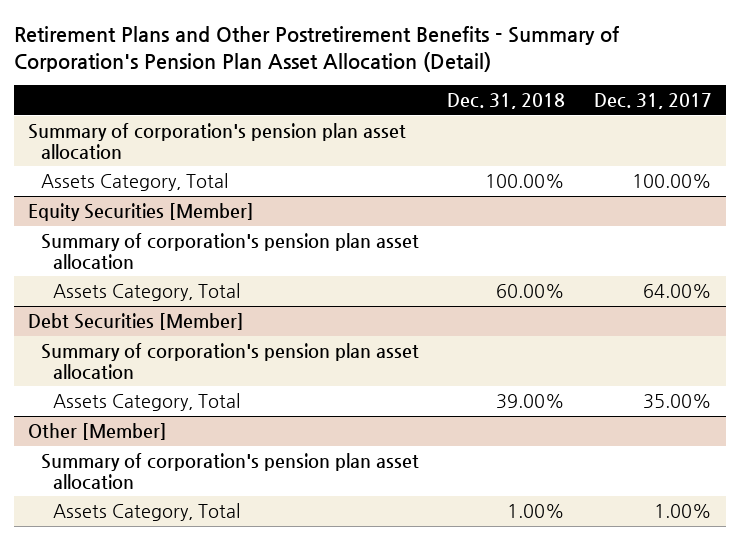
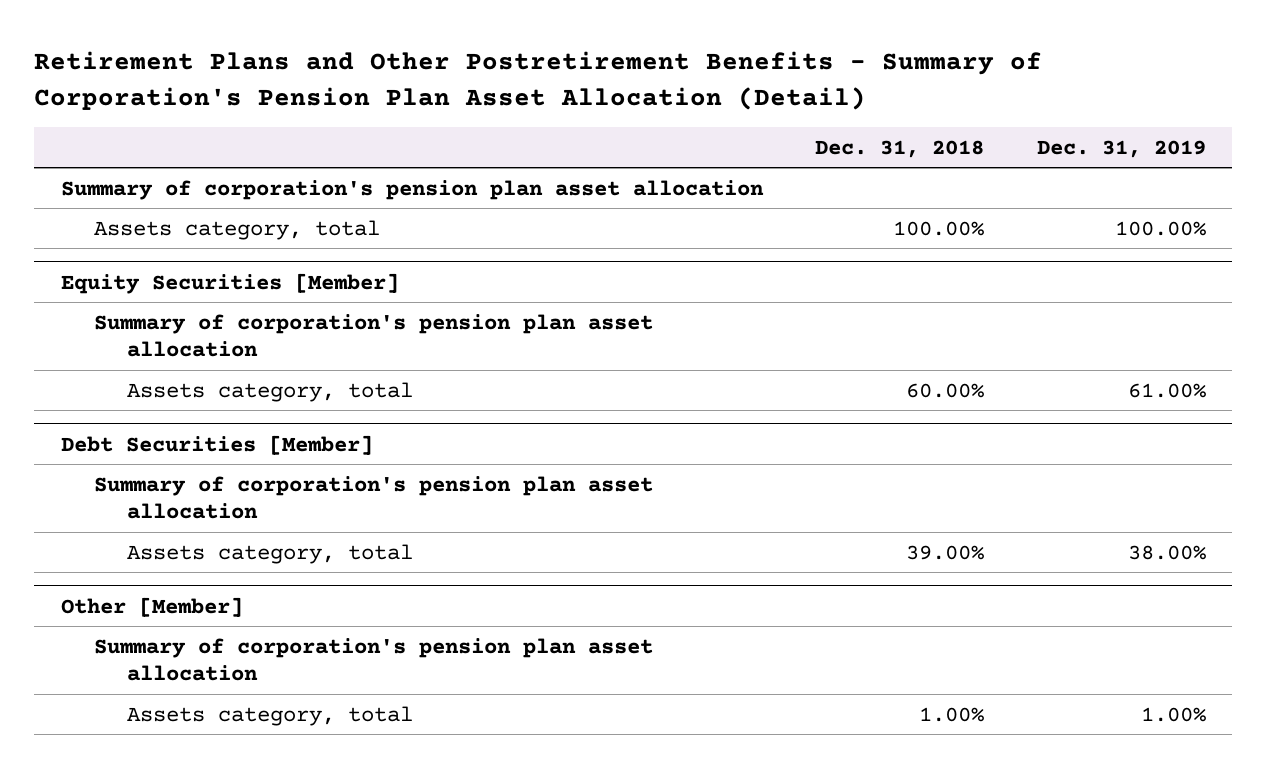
- | Dec. 31, 2018 | Dec. 31, 2017
+ | Dec. 31, 2018 | Dec. 31, 2019
- Assets Category, Total | 100.00% | 100.00%
+ Assets category, total | 100.00% | 100.00%
@ Equity Securities [Member]
- Assets Category, Total | 60.00% | 64.00%
+ Assets category, total | 60.00% | 61.00%
@ Debt Securities [Member]
- Assets Category, Total | 39.00% | 35.00%
+ Assets category, total | 39.00% | 38.00%
@ Other [Member]
- Assets Category, Total | 1.00% | 1.00%
+ Assets category, total | 1.00% | 1.00%

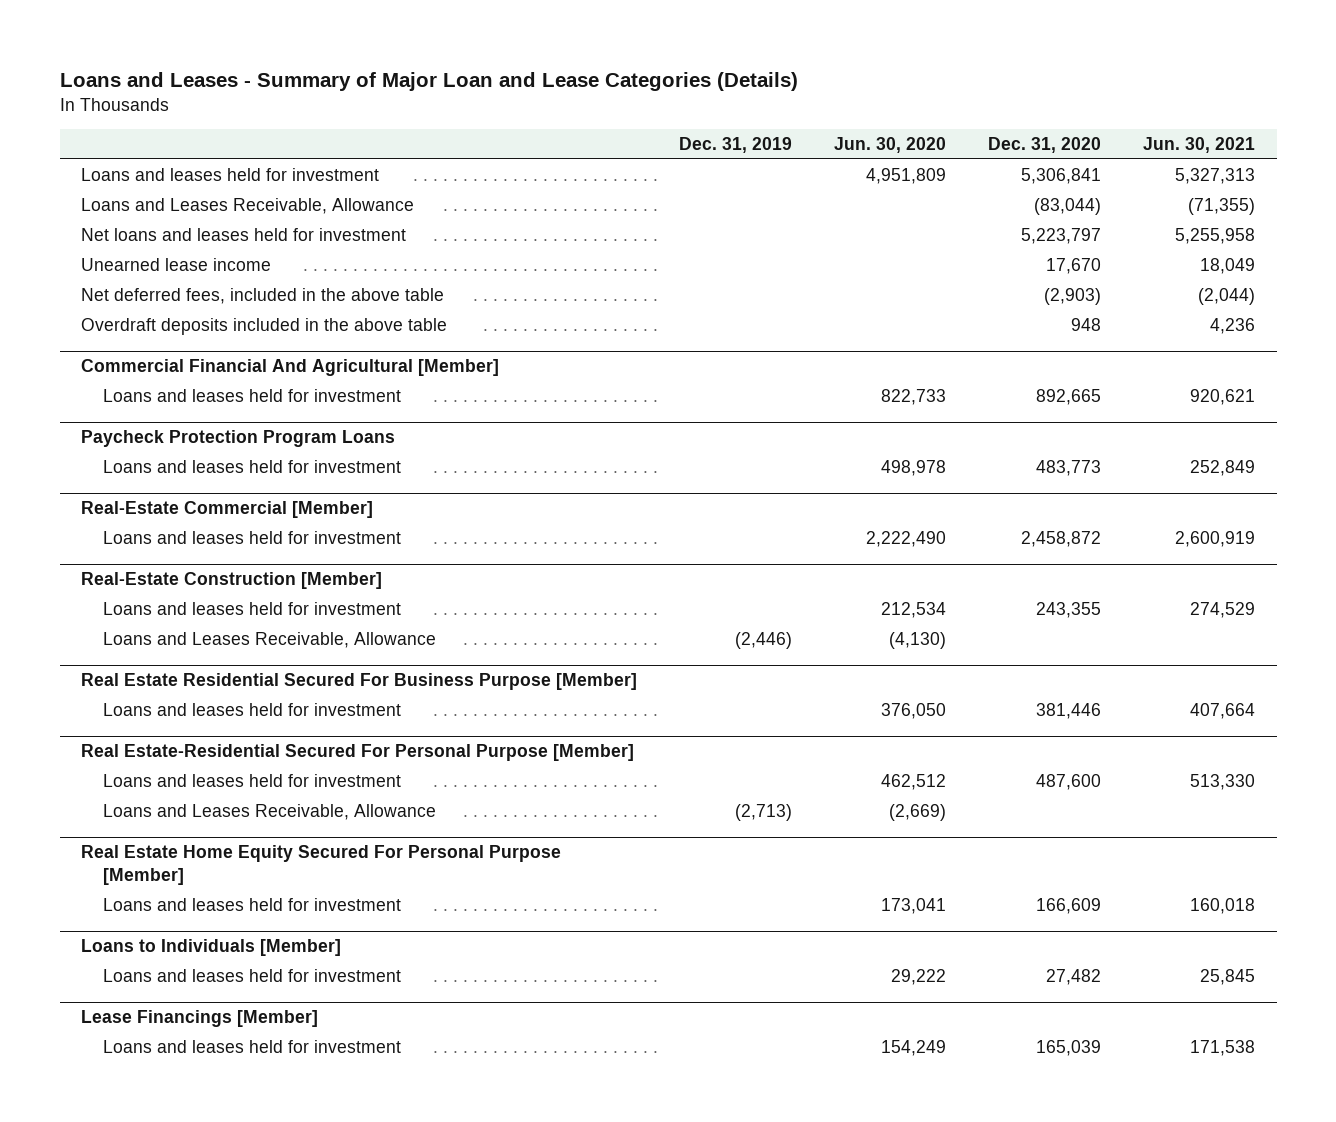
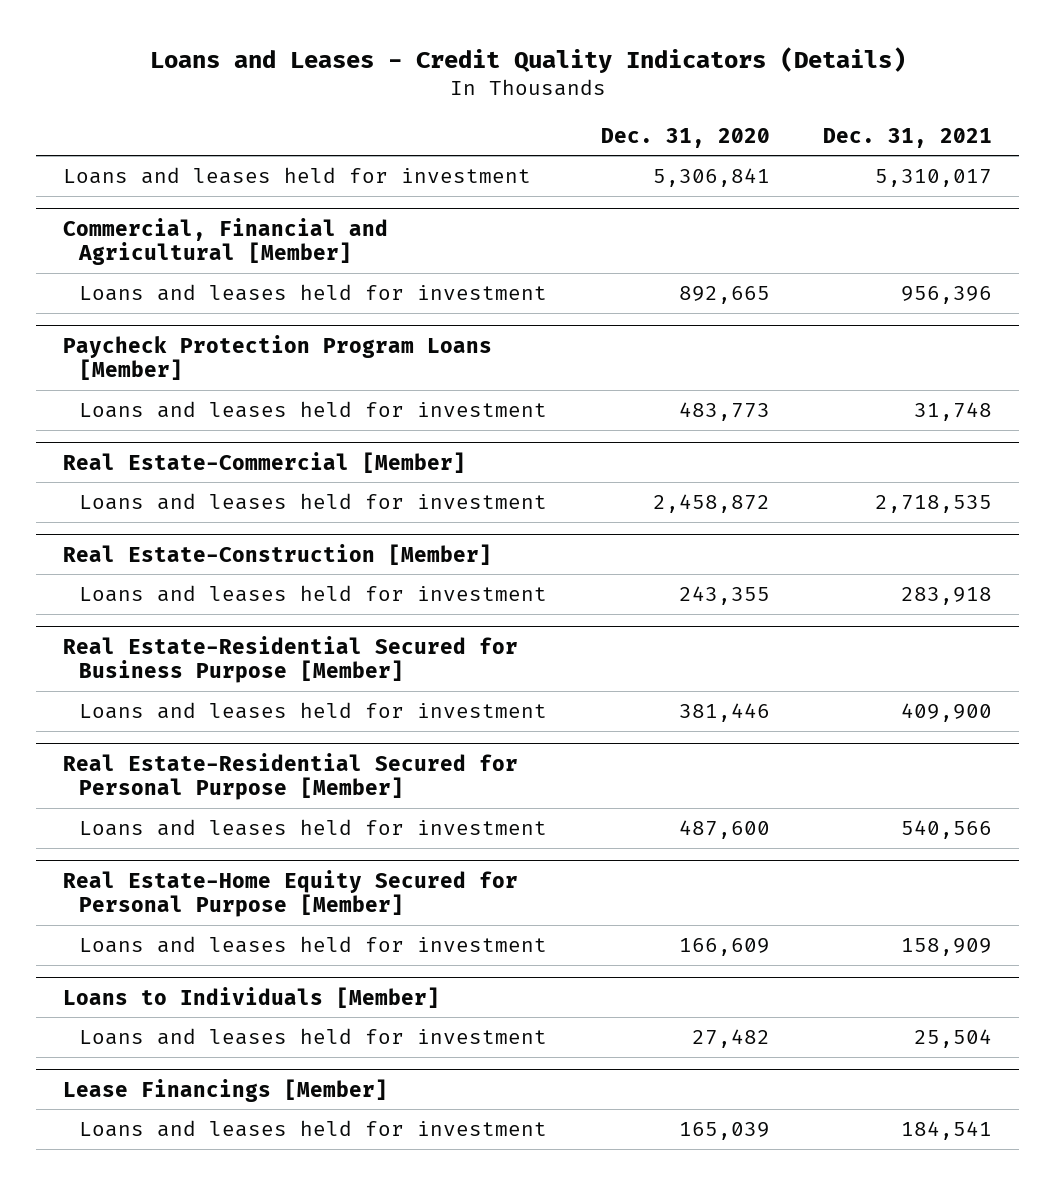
- Loans and Leases - Summary of Major Loan and Lease Categories (Details)
+ Loans and Leases - Credit Quality Indicators (Details)
- | Dec. 31, 2019 | Jun. 30, 2020 | Dec. 31, 2020 | Jun. 30, 2021
+ | Dec. 31, 2020 | Dec. 31, 2021
- Loans and Leases Receivable, Allowance | | | (83,044) | (71,355)
- Net loans and leases held for investment | | | 5,223,797 | 5,255,958
- Unearned lease income | | | 17,670 | 18,049
- Net deferred fees, included in the above table | | | (2,903) | (2,044)
- Overdraft deposits included in the above table | | | 948 | 4,236
- Commercial Financial And Agricultural [Member]
+ Commercial, Financial and Agricultural [Member]
- Paycheck Protection Program Loans
+ Paycheck Protection Program Loans [Member]
- Real-Estate Commercial [Member]
+ Real Estate-Commercial [Member]
- Real-Estate Construction [Member]
+ Real Estate-Construction [Member]
- Loans and Leases Receivable, Allowance | (2,446) | (4,130) | |
- Real Estate Residential Secured For Business Purpose [Member]
+ Real Estate-Residential Secured for Business Purpose [Member]
- Real Estate-Residential Secured For Personal Purpose [Member]
+ Real Estate-Residential Secured for Personal Purpose [Member]
- Loans and Leases Receivable, Allowance | (2,713) | (2,669) | |
- Real Estate Home Equity Secured For Personal Purpose [Member]
+ Real Estate-Home Equity Secured for Personal Purpose [Member]

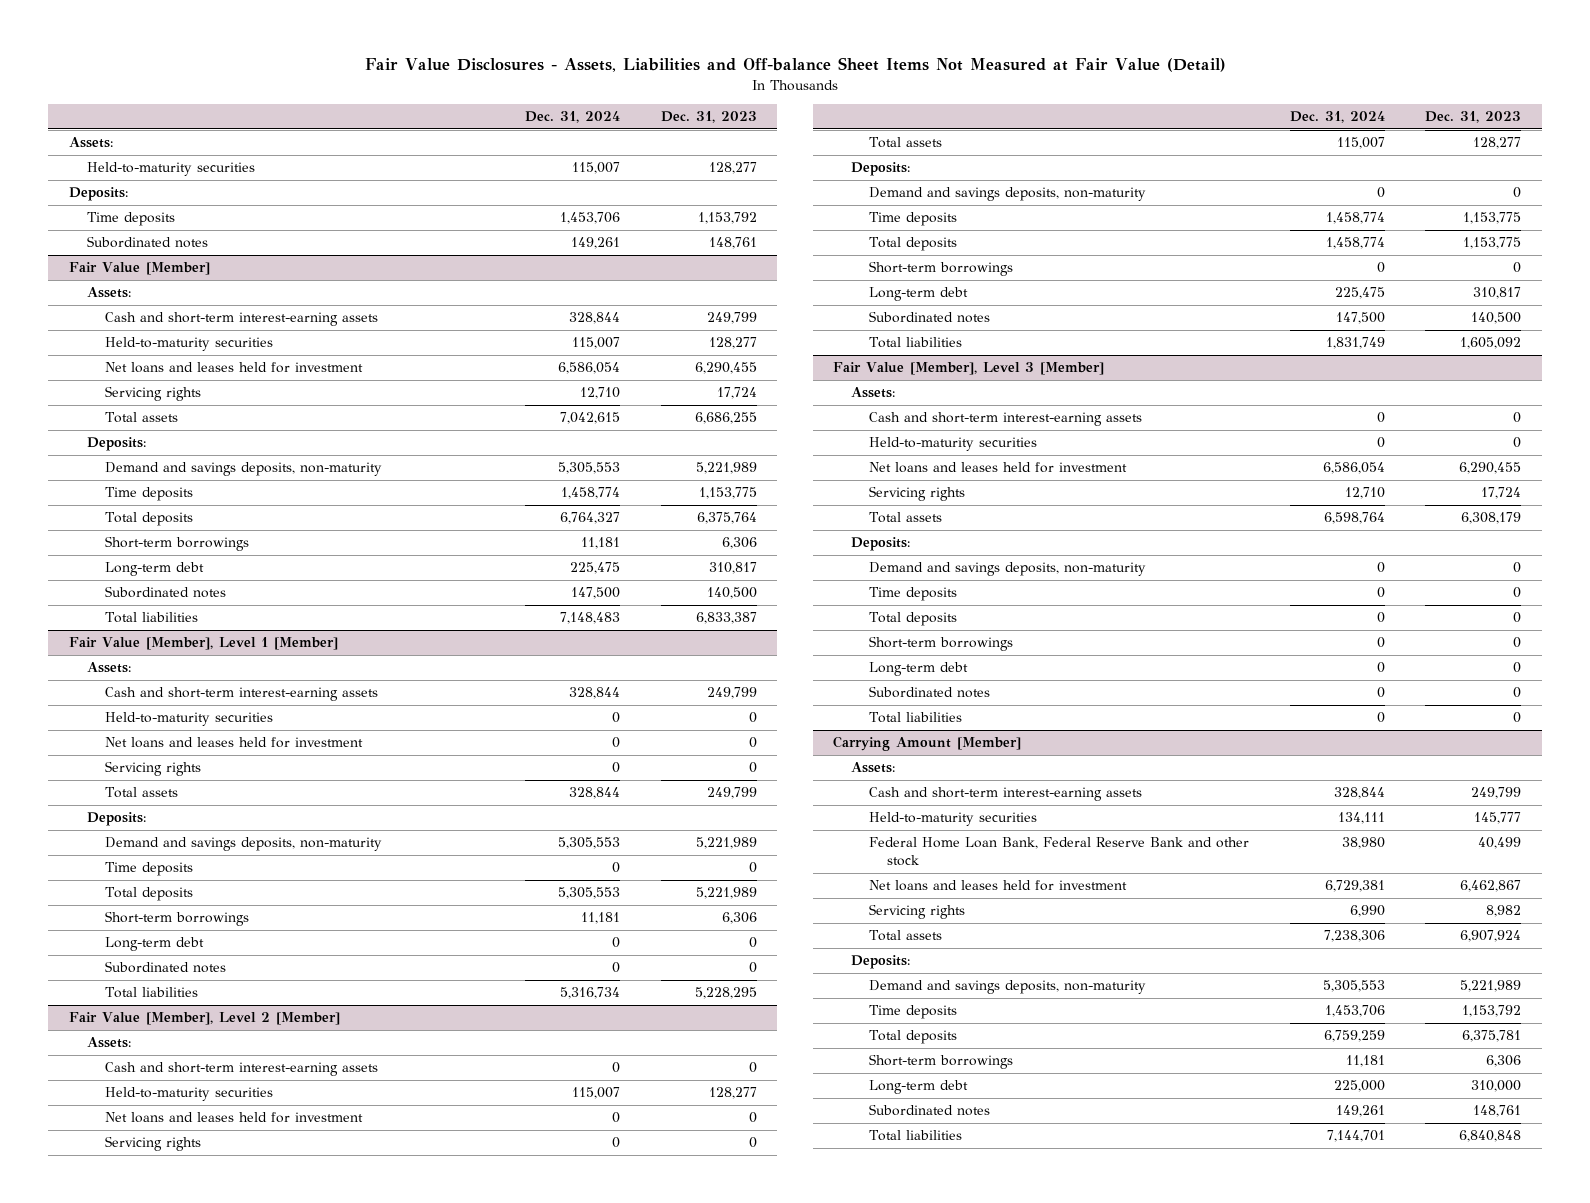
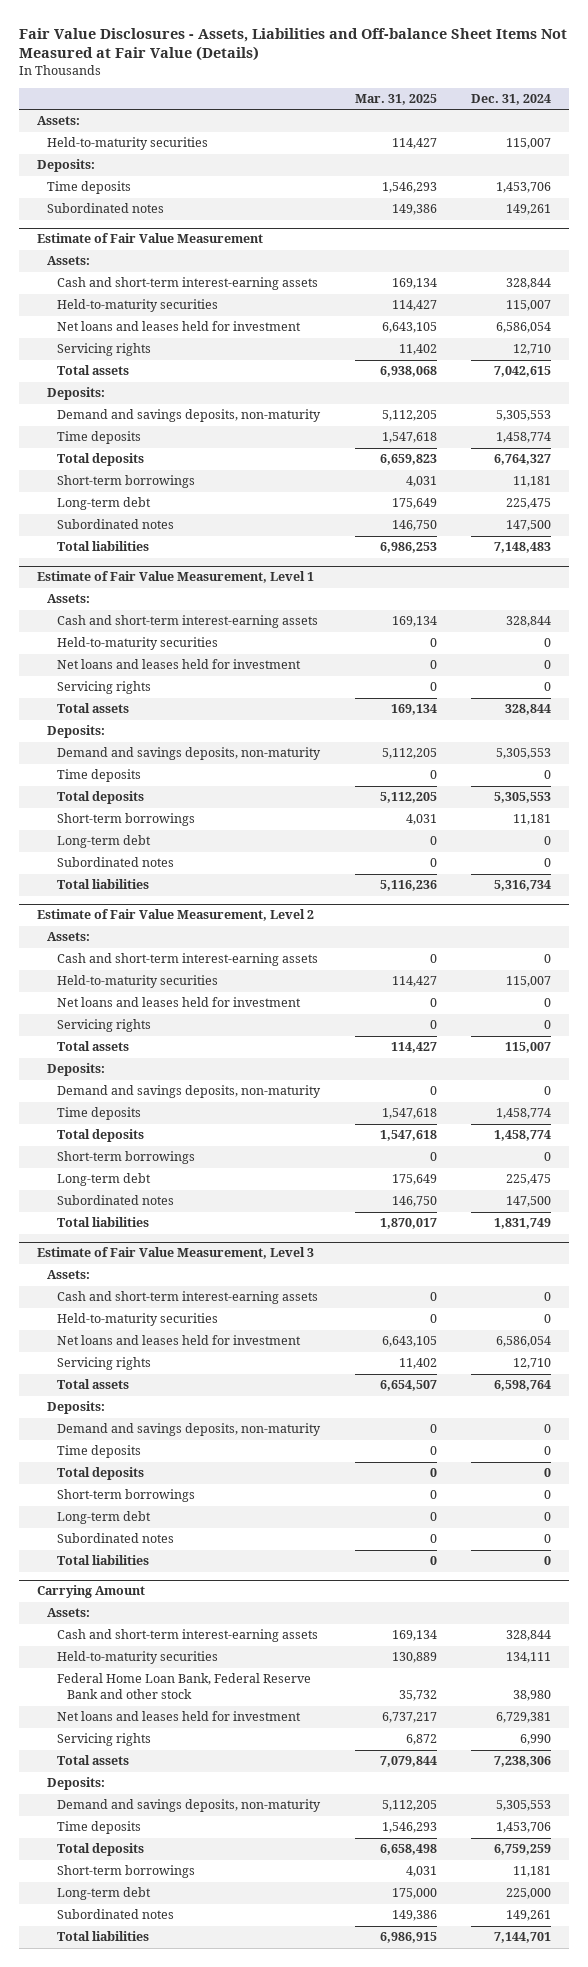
- Fair Value Disclosures - Assets, Liabilities and Off-balance Sheet Items Not Measured at Fair Value (Detail)
+ Fair Value Disclosures - Assets, Liabilities and Off-balance Sheet Items Not Measured at Fair Value (Details)
- | Dec. 31, 2024 | Dec. 31, 2023
+ | Mar. 31, 2025 | Dec. 31, 2024
- Fair Value [Member]
+ Estimate of Fair Value Measurement
- Fair Value [Member], Level 1 [Member]
+ Estimate of Fair Value Measurement, Level 1
- Fair Value [Member], Level 2 [Member]
+ Estimate of Fair Value Measurement, Level 2
- Fair Value [Member], Level 3 [Member]
+ Estimate of Fair Value Measurement, Level 3
- Carrying Amount [Member]
+ Carrying Amount

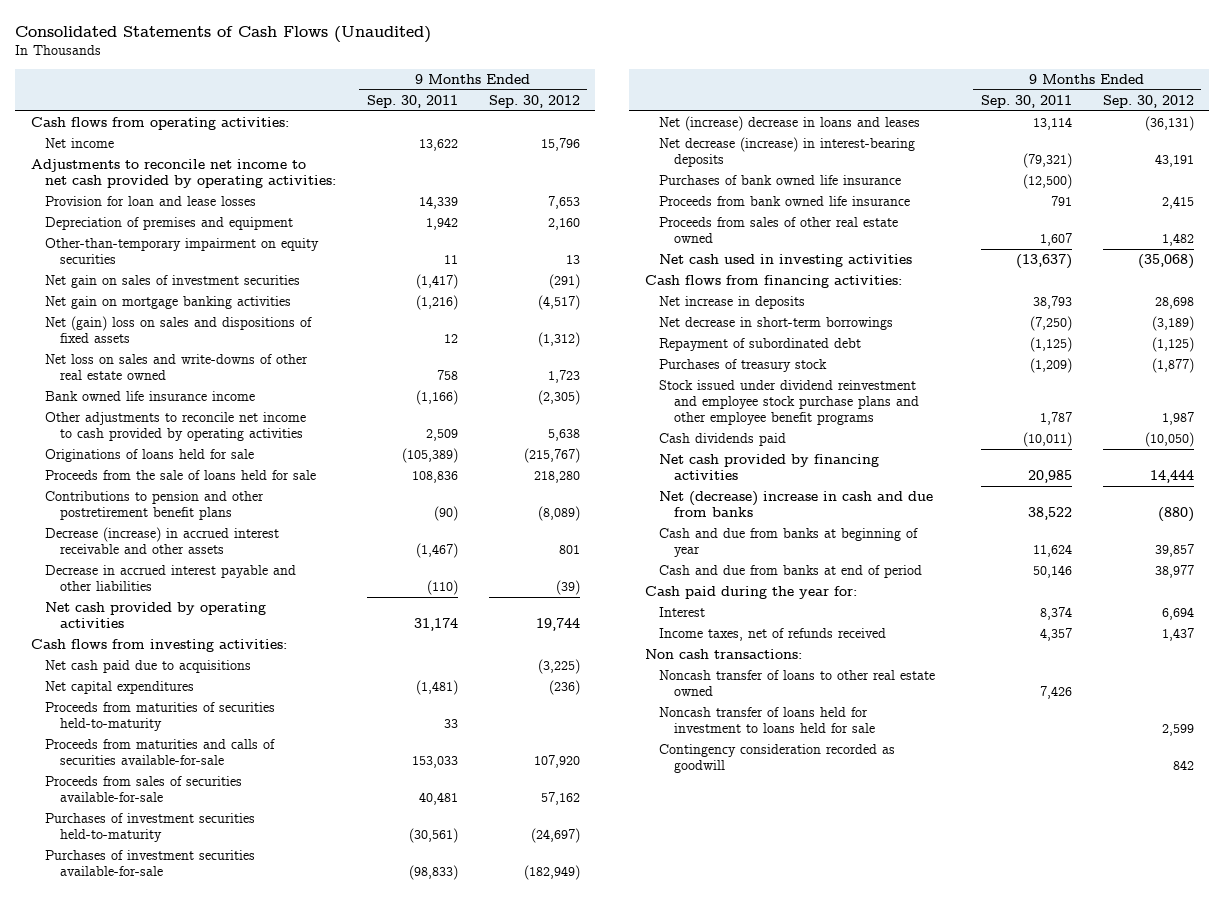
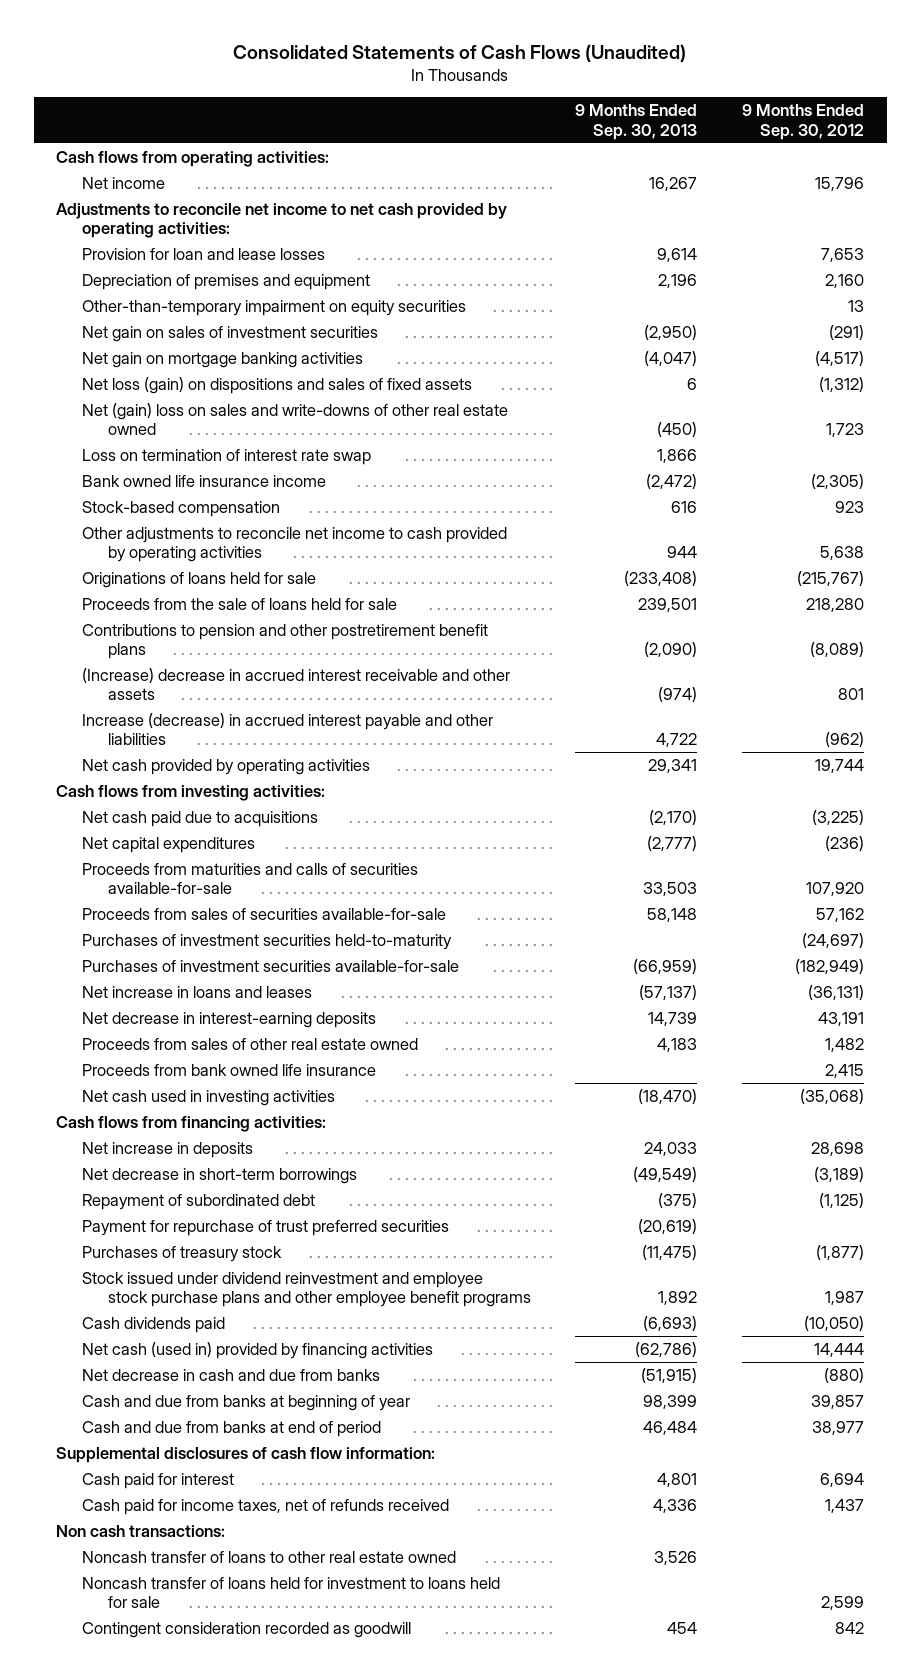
- | 9 Months Ended Sep. 30, 2011 | 9 Months Ended Sep. 30, 2012
+ | 9 Months Ended Sep. 30, 2013 | 9 Months Ended Sep. 30, 2012
- Net (gain) loss on sales and dispositions of fixed assets | 12 | (1,312)
- Net loss on sales and write-downs of other real estate owned | 758 | 1,723
+ Net loss (gain) on dispositions and sales of fixed assets | 6 | (1,312)
+ Net (gain) loss on sales and write-downs of other real estate owned | (450) | 1,723
+ Loss on termination of interest rate swap | 1,866 |
+ Stock-based compensation | 616 | 923
- Decrease (increase) in accrued interest receivable and other assets | (1,467) | 801
- Decrease in accrued interest payable and other liabilities | (110) | (39)
+ (Increase) decrease in accrued interest receivable and other assets | (974) | 801
+ Increase (decrease) in accrued interest payable and other liabilities | 4,722 | (962)
- Proceeds from maturities of securities held-to-maturity | 33 |
- Net (increase) decrease in loans and leases | 13,114 | (36,131)
- Net decrease (increase) in interest-bearing deposits | (79,321) | 43,191
- Purchases of bank owned life insurance | (12,500) |
+ Net increase in loans and leases | (57,137) | (36,131)
+ Net decrease in interest-earning deposits | 14,739 | 43,191
moved down: Proceeds from bank owned life insurance | | 2,415
+ Payment for repurchase of trust preferred securities | (20,619) |
- Net cash provided by financing activities | 20,985 | 14,444
- Net (decrease) increase in cash and due from banks | 38,522 | (880)
+ Net cash (used in) provided by financing activities | (62,786) | 14,444
+ Net decrease in cash and due from banks | (51,915) | (880)
- Cash paid during the year for:
- Interest | 8,374 | 6,694
- Income taxes, net of refunds received | 4,357 | 1,437
+ Supplemental disclosures of cash flow information:
+ Cash paid for interest | 4,801 | 6,694
+ Cash paid for income taxes, net of refunds received | 4,336 | 1,437
- Contingency consideration recorded as goodwill | | 842
+ Contingent consideration recorded as goodwill | 454 | 842

